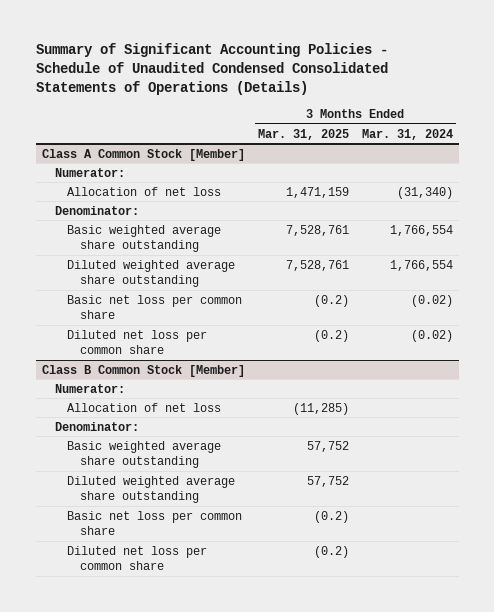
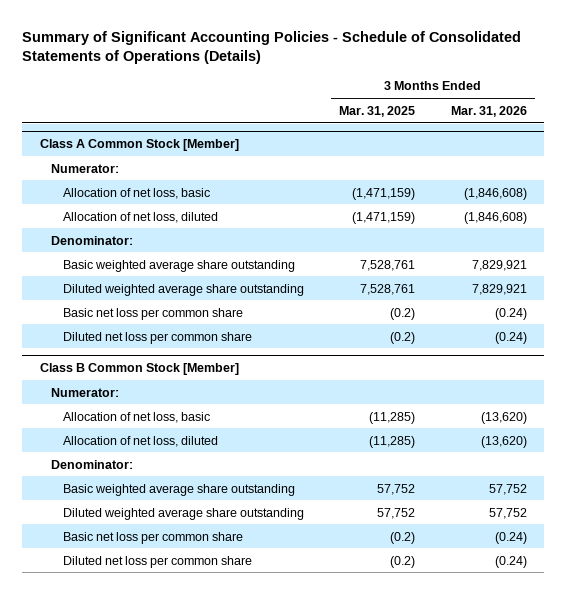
- Summary of Significant Accounting Policies - Schedule of Unaudited Condensed Consolidated Statements of Operations (Details)
+ Summary of Significant Accounting Policies - Schedule of Consolidated Statements of Operations (Details)
- | 3 Months Ended Mar. 31, 2025 | 3 Months Ended Mar. 31, 2024
+ | 3 Months Ended Mar. 31, 2025 | 3 Months Ended Mar. 31, 2026
@ Class A Common Stock [Member]
- Allocation of net loss | 1,471,159 | (31,340)
+ Allocation of net loss, basic | (1,471,159) | (1,846,608)
+ Allocation of net loss, diluted | (1,471,159) | (1,846,608)
@ Class B Common Stock [Member]
- Allocation of net loss | (11,285) |
+ Allocation of net loss, basic | (11,285) | (13,620)
+ Allocation of net loss, diluted | (11,285) | (13,620)

